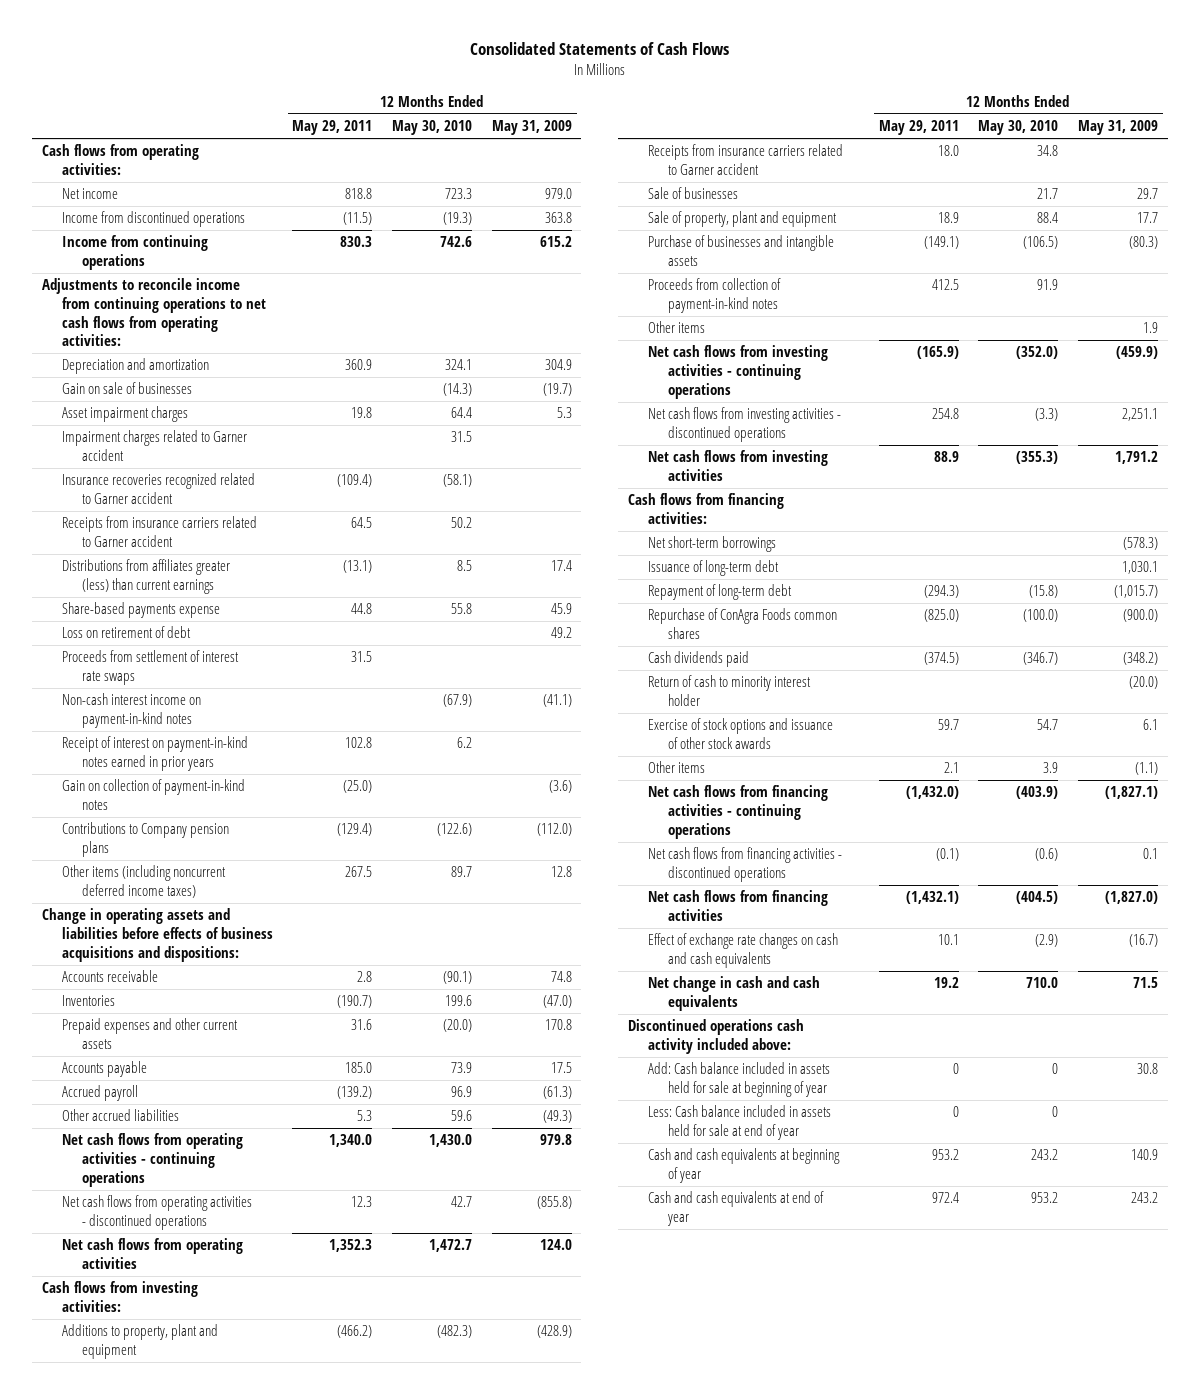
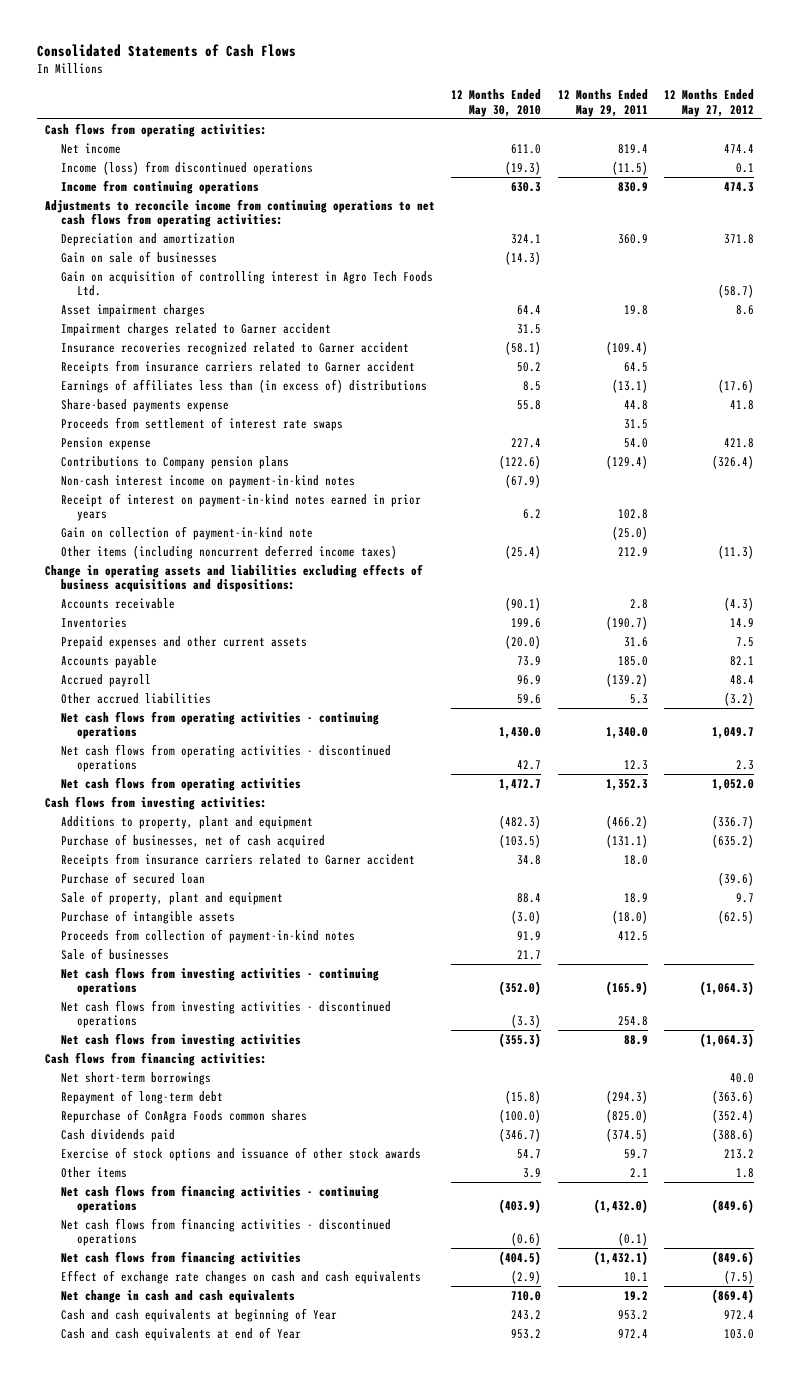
- | 12 Months Ended May 29, 2011 | 12 Months Ended May 30, 2010 | 12 Months Ended May 31, 2009
+ | 12 Months Ended May 30, 2010 | 12 Months Ended May 29, 2011 | 12 Months Ended May 27, 2012
- Net income | 818.8 | 723.3 | 979.0
- Income from discontinued operations | (11.5) | (19.3) | 363.8
- Income from continuing operations | 830.3 | 742.6 | 615.2
+ Net income | 611.0 | 819.4 | 474.4
+ Income (loss) from discontinued operations | (19.3) | (11.5) | 0.1
+ Income from continuing operations | 630.3 | 830.9 | 474.3
+ Gain on acquisition of controlling interest in Agro Tech Foods Ltd. | | | (58.7)
- Distributions from affiliates greater (less) than current earnings | (13.1) | 8.5 | 17.4
+ Earnings of affiliates less than (in excess of) distributions | 8.5 | (13.1) | (17.6)
- Loss on retirement of debt | | | 49.2
+ Pension expense | 227.4 | 54.0 | 421.8
moved up: Contributions to Company pension plans | (122.6) | (129.4) | (326.4)
- Gain on collection of payment-in-kind notes | (25.0) | | (3.6)
- Other items (including noncurrent deferred income taxes) | 267.5 | 89.7 | 12.8
- Change in operating assets and liabilities before effects of business acquisitions and dispositions:
+ Gain on collection of payment-in-kind note | | (25.0) |
+ Other items (including noncurrent deferred income taxes) | (25.4) | 212.9 | (11.3)
+ Change in operating assets and liabilities excluding effects of business acquisitions and dispositions:
+ Purchase of businesses, net of cash acquired | (103.5) | (131.1) | (635.2)
+ Purchase of secured loan | | | (39.6)
- Purchase of businesses and intangible assets | (149.1) | (106.5) | (80.3)
+ Purchase of intangible assets | (3.0) | (18.0) | (62.5)
- Other items | | | 1.9
moved down: Sale of businesses | 21.7 | |
- Issuance of long-term debt | | | 1,030.1
- Return of cash to minority interest holder | | | (20.0)
- Discontinued operations cash activity included above:
- Add: Cash balance included in assets held for sale at beginning of year | 0 | 0 | 30.8
- Less: Cash balance included in assets held for sale at end of year | 0 | 0 |
- Cash and cash equivalents at beginning of year | 953.2 | 243.2 | 140.9
- Cash and cash equivalents at end of year | 972.4 | 953.2 | 243.2
+ Cash and cash equivalents at beginning of Year | 243.2 | 953.2 | 972.4
+ Cash and cash equivalents at end of Year | 953.2 | 972.4 | 103.0

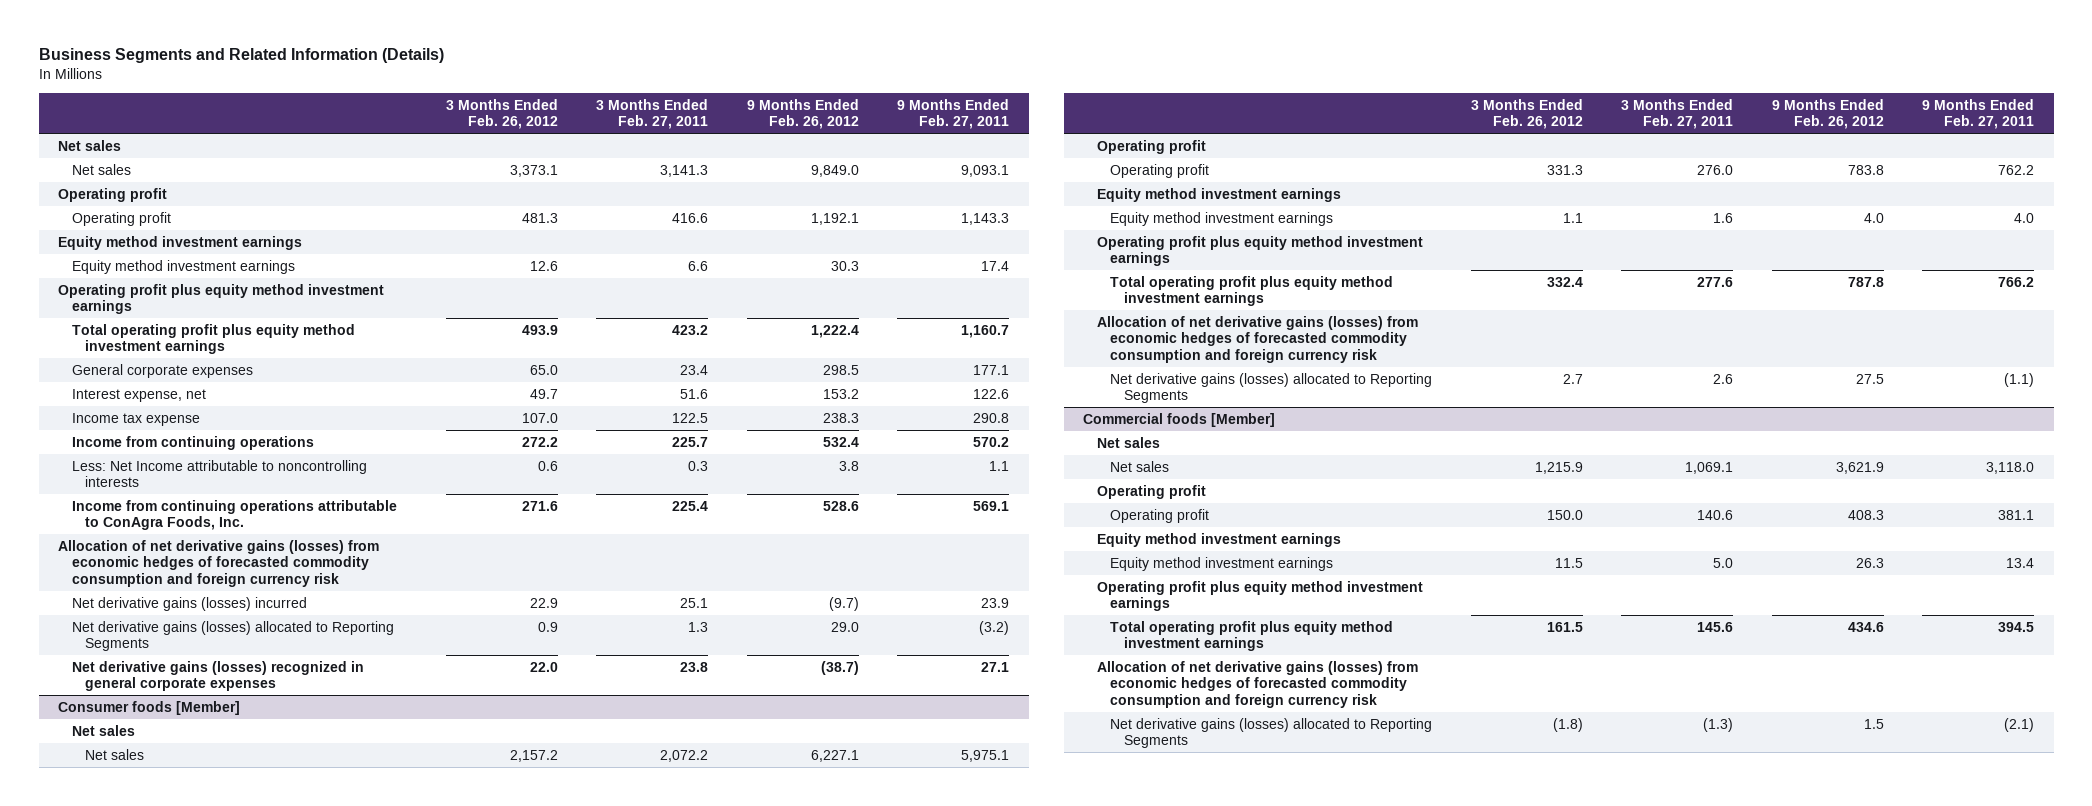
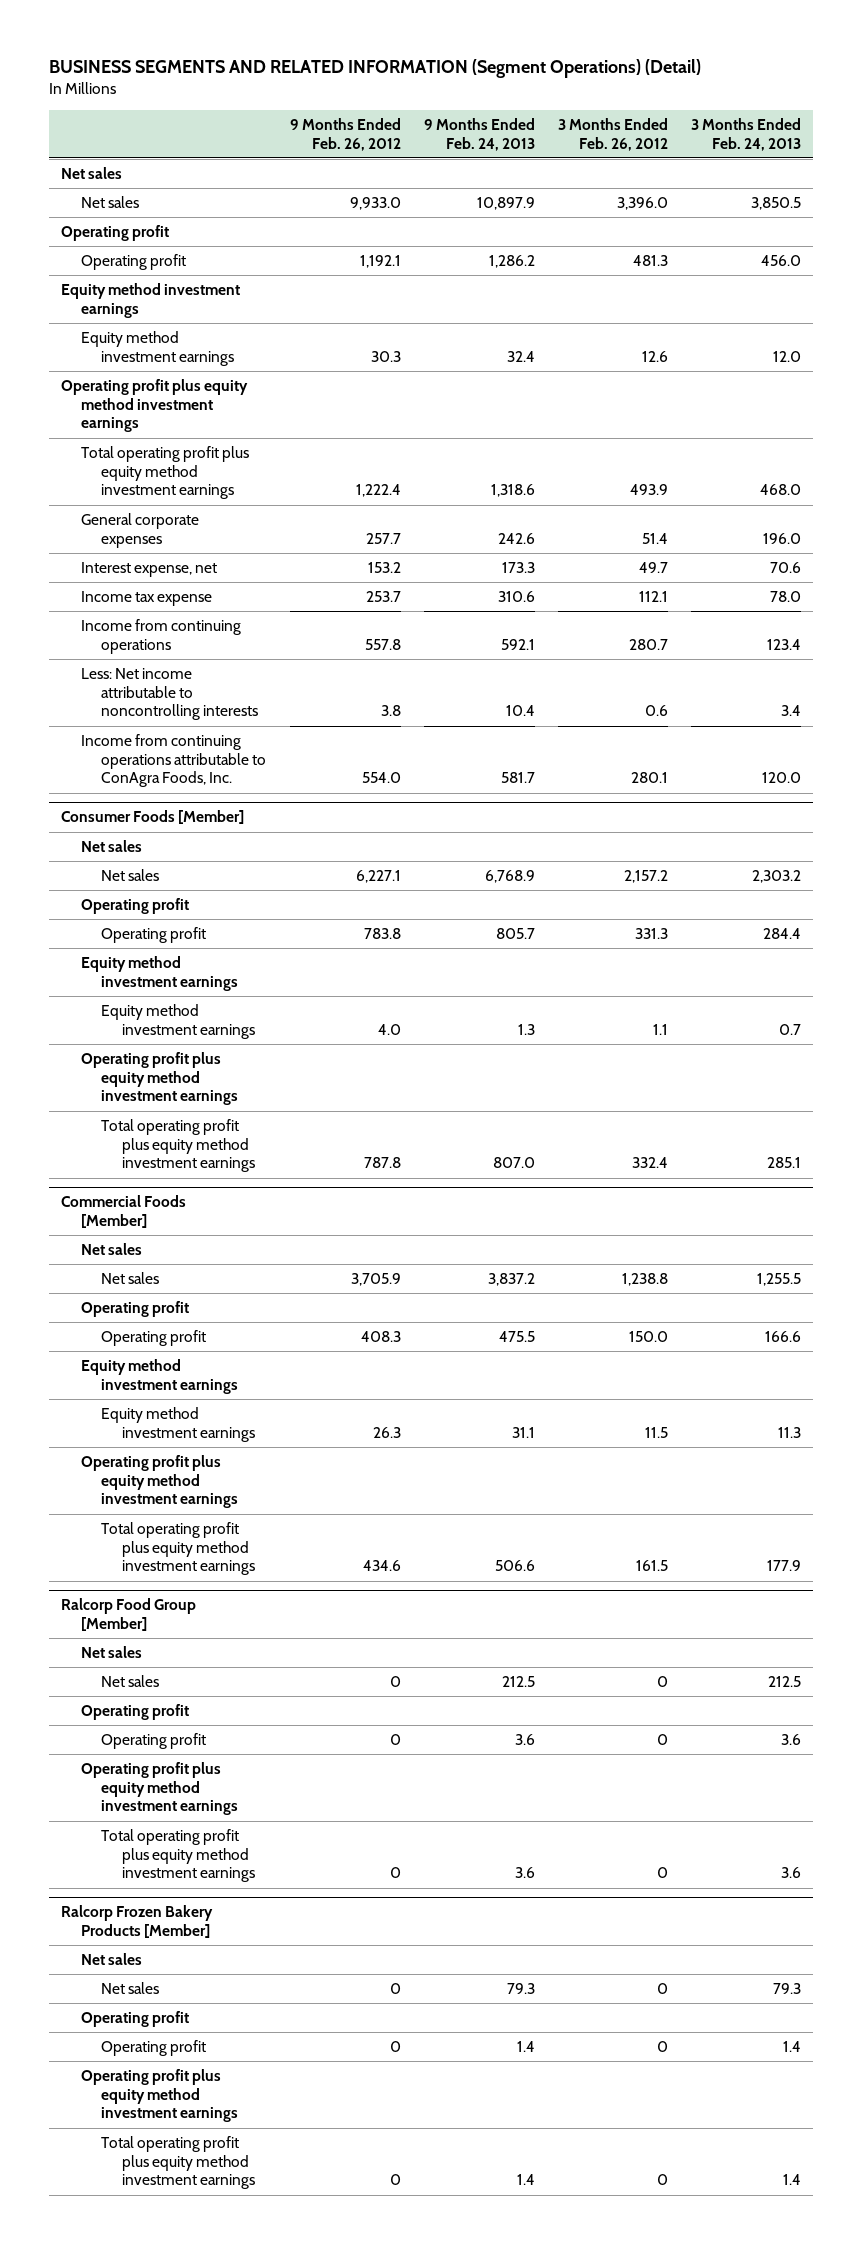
- Business Segments and Related Information (Details)
+ BUSINESS SEGMENTS AND RELATED INFORMATION (Segment Operations) (Detail)
- | 3 Months Ended Feb. 26, 2012 | 3 Months Ended Feb. 27, 2011 | 9 Months Ended Feb. 26, 2012 | 9 Months Ended Feb. 27, 2011
+ | 9 Months Ended Feb. 26, 2012 | 9 Months Ended Feb. 24, 2013 | 3 Months Ended Feb. 26, 2012 | 3 Months Ended Feb. 24, 2013
- Net sales | 3,373.1 | 3,141.3 | 9,849.0 | 9,093.1
+ Net sales | 9,933.0 | 10,897.9 | 3,396.0 | 3,850.5
- General corporate expenses | 65.0 | 23.4 | 298.5 | 177.1
+ General corporate expenses | 257.7 | 242.6 | 51.4 | 196.0
- Income tax expense | 107.0 | 122.5 | 238.3 | 290.8
- Income from continuing operations | 272.2 | 225.7 | 532.4 | 570.2
- Less: Net Income attributable to noncontrolling interests | 0.6 | 0.3 | 3.8 | 1.1
- Income from continuing operations attributable to ConAgra Foods, Inc. | 271.6 | 225.4 | 528.6 | 569.1
- Allocation of net derivative gains (losses) from economic hedges of forecasted commodity consumption and foreign currency risk
- Net derivative gains (losses) incurred | 22.9 | 25.1 | (9.7) | 23.9
- Net derivative gains (losses) allocated to Reporting Segments | 0.9 | 1.3 | 29.0 | (3.2)
- Net derivative gains (losses) recognized in general corporate expenses | 22.0 | 23.8 | (38.7) | 27.1
- Consumer foods [Member]
+ Income tax expense | 253.7 | 310.6 | 112.1 | 78.0
+ Income from continuing operations | 557.8 | 592.1 | 280.7 | 123.4
+ Less: Net income attributable to noncontrolling interests | 3.8 | 10.4 | 0.6 | 3.4
+ Income from continuing operations attributable to ConAgra Foods, Inc. | 554.0 | 581.7 | 280.1 | 120.0
+ Consumer Foods [Member]
- Allocation of net derivative gains (losses) from economic hedges of forecasted commodity consumption and foreign currency risk
- Net derivative gains (losses) allocated to Reporting Segments | 2.7 | 2.6 | 27.5 | (1.1)
- Commercial foods [Member]
+ Commercial Foods [Member]
- Net sales | 1,215.9 | 1,069.1 | 3,621.9 | 3,118.0
+ Net sales | 3,705.9 | 3,837.2 | 1,238.8 | 1,255.5
- Allocation of net derivative gains (losses) from economic hedges of forecasted commodity consumption and foreign currency risk
- Net derivative gains (losses) allocated to Reporting Segments | (1.8) | (1.3) | 1.5 | (2.1)
+ Ralcorp Food Group [Member]
+ Net sales
+ Net sales | 0 | 212.5 | 0 | 212.5
+ Operating profit
+ Operating profit | 0 | 3.6 | 0 | 3.6
+ Operating profit plus equity method investment earnings
+ Total operating profit plus equity method investment earnings | 0 | 3.6 | 0 | 3.6
+ Ralcorp Frozen Bakery Products [Member]
+ Net sales
+ Net sales | 0 | 79.3 | 0 | 79.3
+ Operating profit
+ Operating profit | 0 | 1.4 | 0 | 1.4
+ Operating profit plus equity method investment earnings
+ Total operating profit plus equity method investment earnings | 0 | 1.4 | 0 | 1.4

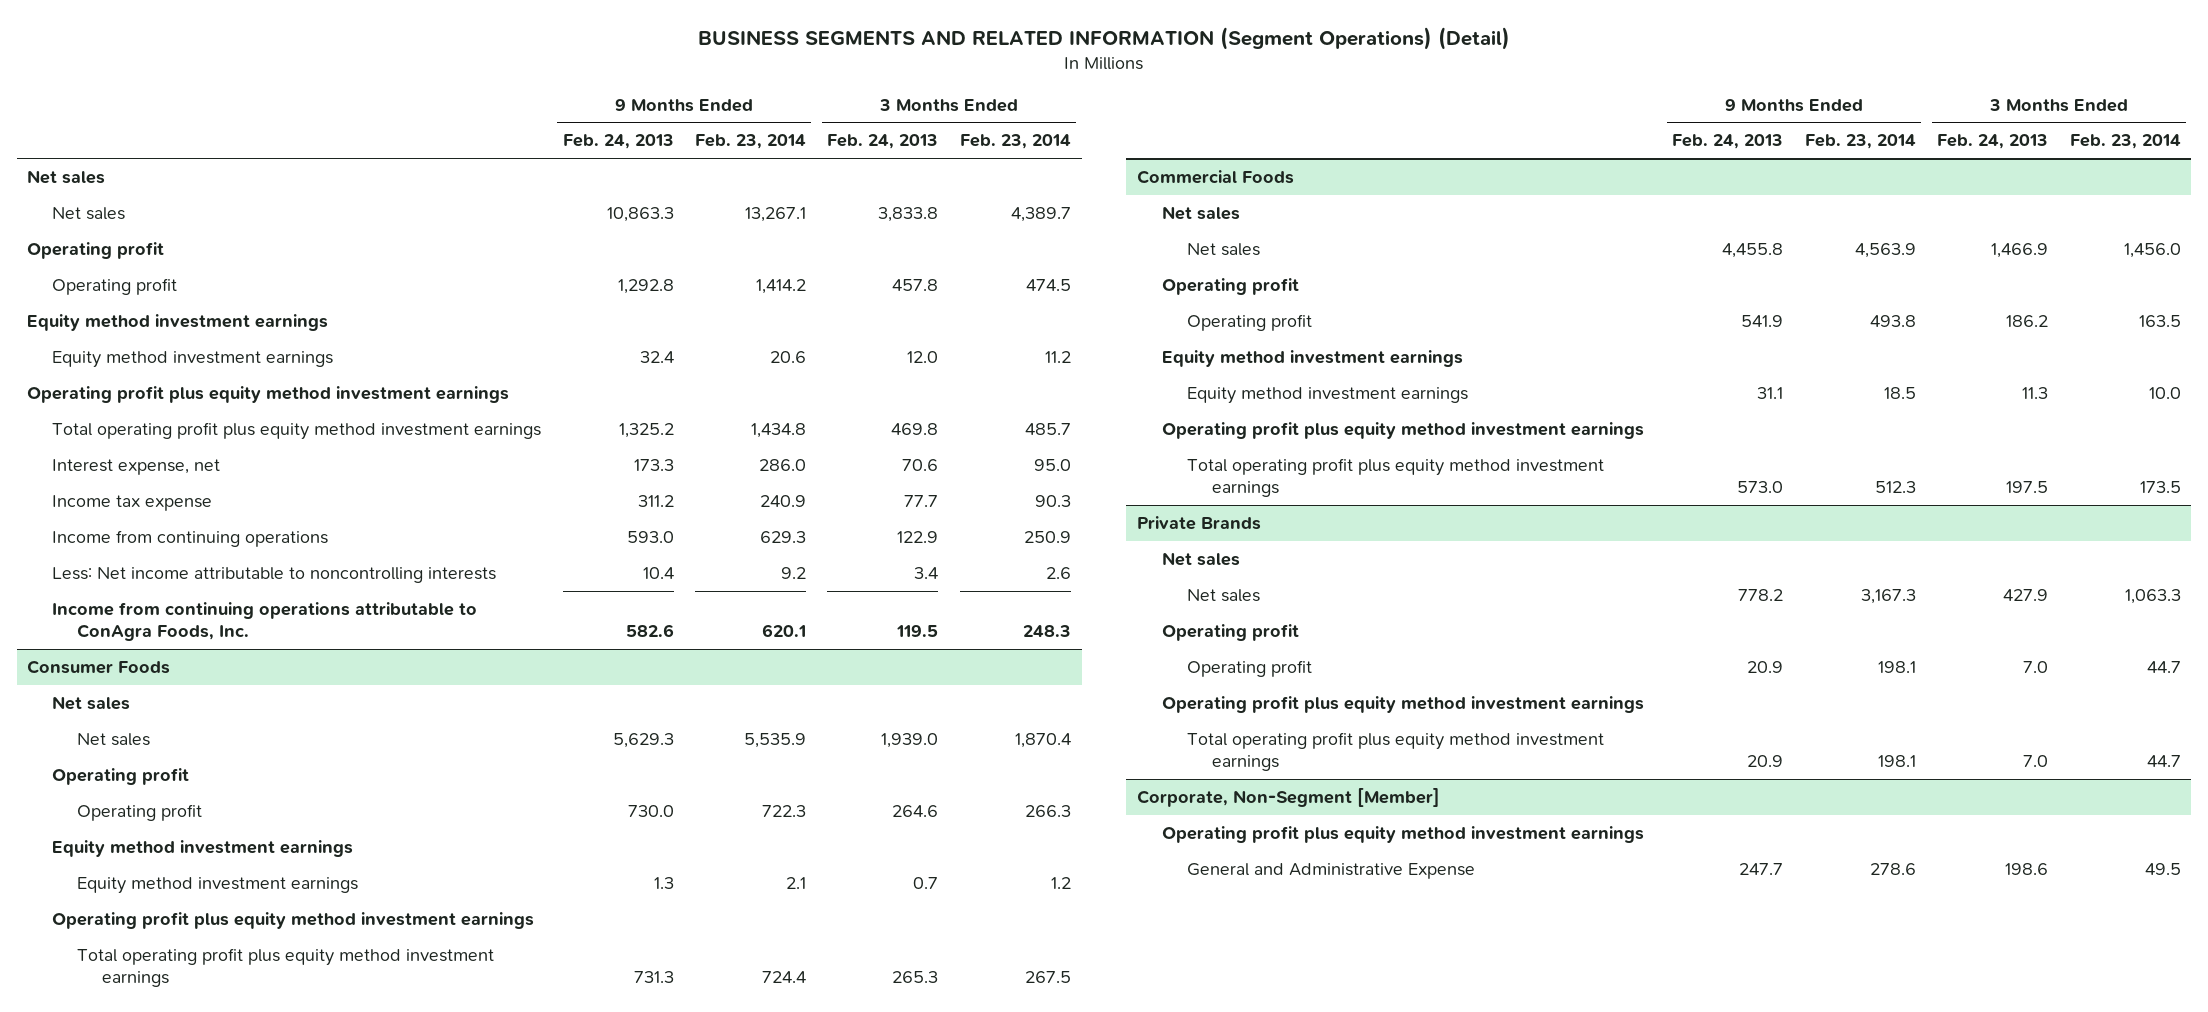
- | 9 Months Ended Feb. 26, 2012 | 9 Months Ended Feb. 24, 2013 | 3 Months Ended Feb. 26, 2012 | 3 Months Ended Feb. 24, 2013
+ | 9 Months Ended Feb. 24, 2013 | 9 Months Ended Feb. 23, 2014 | 3 Months Ended Feb. 24, 2013 | 3 Months Ended Feb. 23, 2014
- Net sales | 9,933.0 | 10,897.9 | 3,396.0 | 3,850.5
+ Net sales | 10,863.3 | 13,267.1 | 3,833.8 | 4,389.7
- Operating profit | 1,192.1 | 1,286.2 | 481.3 | 456.0
+ Operating profit | 1,292.8 | 1,414.2 | 457.8 | 474.5
- Total operating profit plus equity method investment earnings | 1,222.4 | 1,318.6 | 493.9 | 468.0
- General corporate expenses | 257.7 | 242.6 | 51.4 | 196.0
+ Total operating profit plus equity method investment earnings | 1,325.2 | 1,434.8 | 469.8 | 485.7
- Income tax expense | 253.7 | 310.6 | 112.1 | 78.0
- Income from continuing operations | 557.8 | 592.1 | 280.7 | 123.4
+ Income tax expense | 311.2 | 240.9 | 77.7 | 90.3
+ Income from continuing operations | 593.0 | 629.3 | 122.9 | 250.9
- Income from continuing operations attributable to ConAgra Foods, Inc. | 554.0 | 581.7 | 280.1 | 120.0
- Consumer Foods [Member]
+ Income from continuing operations attributable to ConAgra Foods, Inc. | 582.6 | 620.1 | 119.5 | 248.3
+ Consumer Foods
- Net sales | 6,227.1 | 6,768.9 | 2,157.2 | 2,303.2
+ Net sales | 5,629.3 | 5,535.9 | 1,939.0 | 1,870.4
- Operating profit | 783.8 | 805.7 | 331.3 | 284.4
+ Operating profit | 730.0 | 722.3 | 264.6 | 266.3
- Total operating profit plus equity method investment earnings | 787.8 | 807.0 | 332.4 | 285.1
- Commercial Foods [Member]
+ Total operating profit plus equity method investment earnings | 731.3 | 724.4 | 265.3 | 267.5
+ Commercial Foods
- Net sales | 3,705.9 | 3,837.2 | 1,238.8 | 1,255.5
+ Net sales | 4,455.8 | 4,563.9 | 1,466.9 | 1,456.0
- Operating profit | 408.3 | 475.5 | 150.0 | 166.6
+ Operating profit | 541.9 | 493.8 | 186.2 | 163.5
- Total operating profit plus equity method investment earnings | 434.6 | 506.6 | 161.5 | 177.9
- Ralcorp Food Group [Member]
+ Total operating profit plus equity method investment earnings | 573.0 | 512.3 | 197.5 | 173.5
+ Private Brands
- Net sales | 0 | 212.5 | 0 | 212.5
+ Net sales | 778.2 | 3,167.3 | 427.9 | 1,063.3
- Operating profit | 0 | 3.6 | 0 | 3.6
+ Operating profit | 20.9 | 198.1 | 7.0 | 44.7
- Total operating profit plus equity method investment earnings | 0 | 3.6 | 0 | 3.6
- Ralcorp Frozen Bakery Products [Member]
- Net sales
- Net sales | 0 | 79.3 | 0 | 79.3
- Operating profit
- Operating profit | 0 | 1.4 | 0 | 1.4
+ Total operating profit plus equity method investment earnings | 20.9 | 198.1 | 7.0 | 44.7
+ Corporate, Non-Segment [Member]
- Total operating profit plus equity method investment earnings | 0 | 1.4 | 0 | 1.4
+ General and Administrative Expense | 247.7 | 278.6 | 198.6 | 49.5

